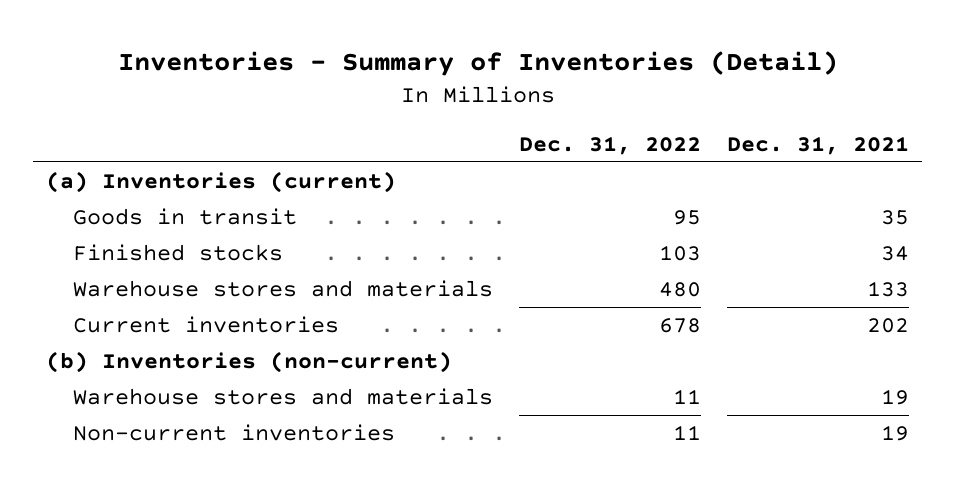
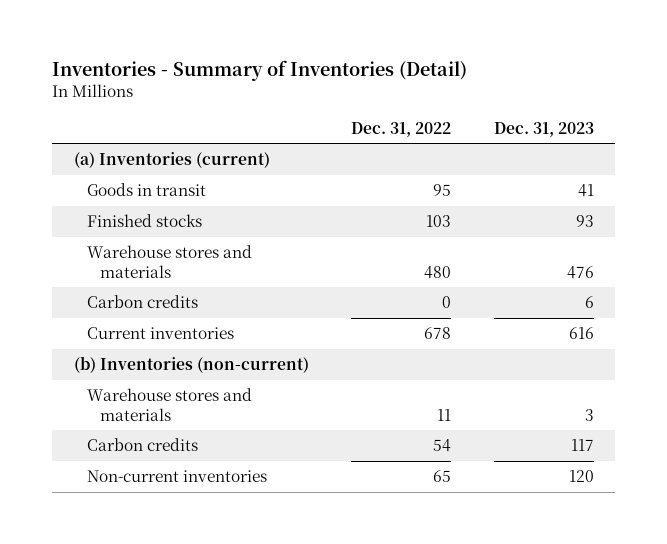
- | Dec. 31, 2022 | Dec. 31, 2021
+ | Dec. 31, 2022 | Dec. 31, 2023
+ Carbon credits | 0 | 6
- Non-current inventories | 11 | 19
+ Carbon credits | 54 | 117
+ Non-current inventories | 65 | 120

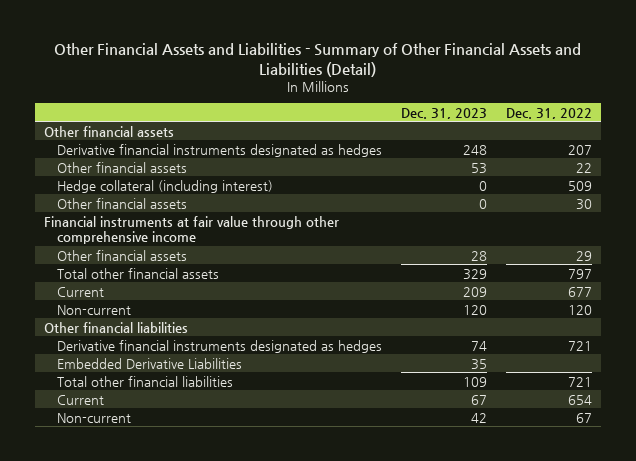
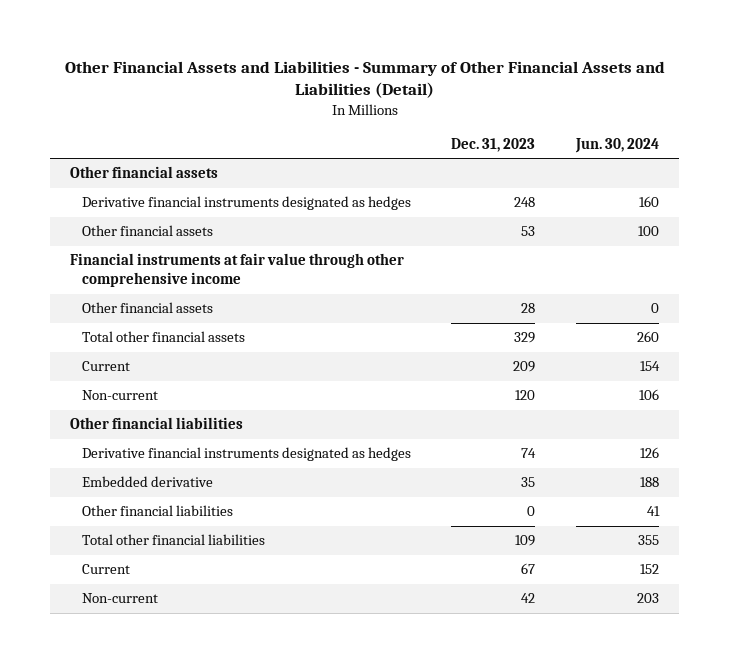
- | Dec. 31, 2023 | Dec. 31, 2022
+ | Dec. 31, 2023 | Jun. 30, 2024
- Hedge collateral (including interest) | 0 | 509
- Other financial assets | 0 | 30
- Embedded Derivative Liabilities | 35 |
+ Embedded derivative | 35 | 188
+ Other financial liabilities | 0 | 41

